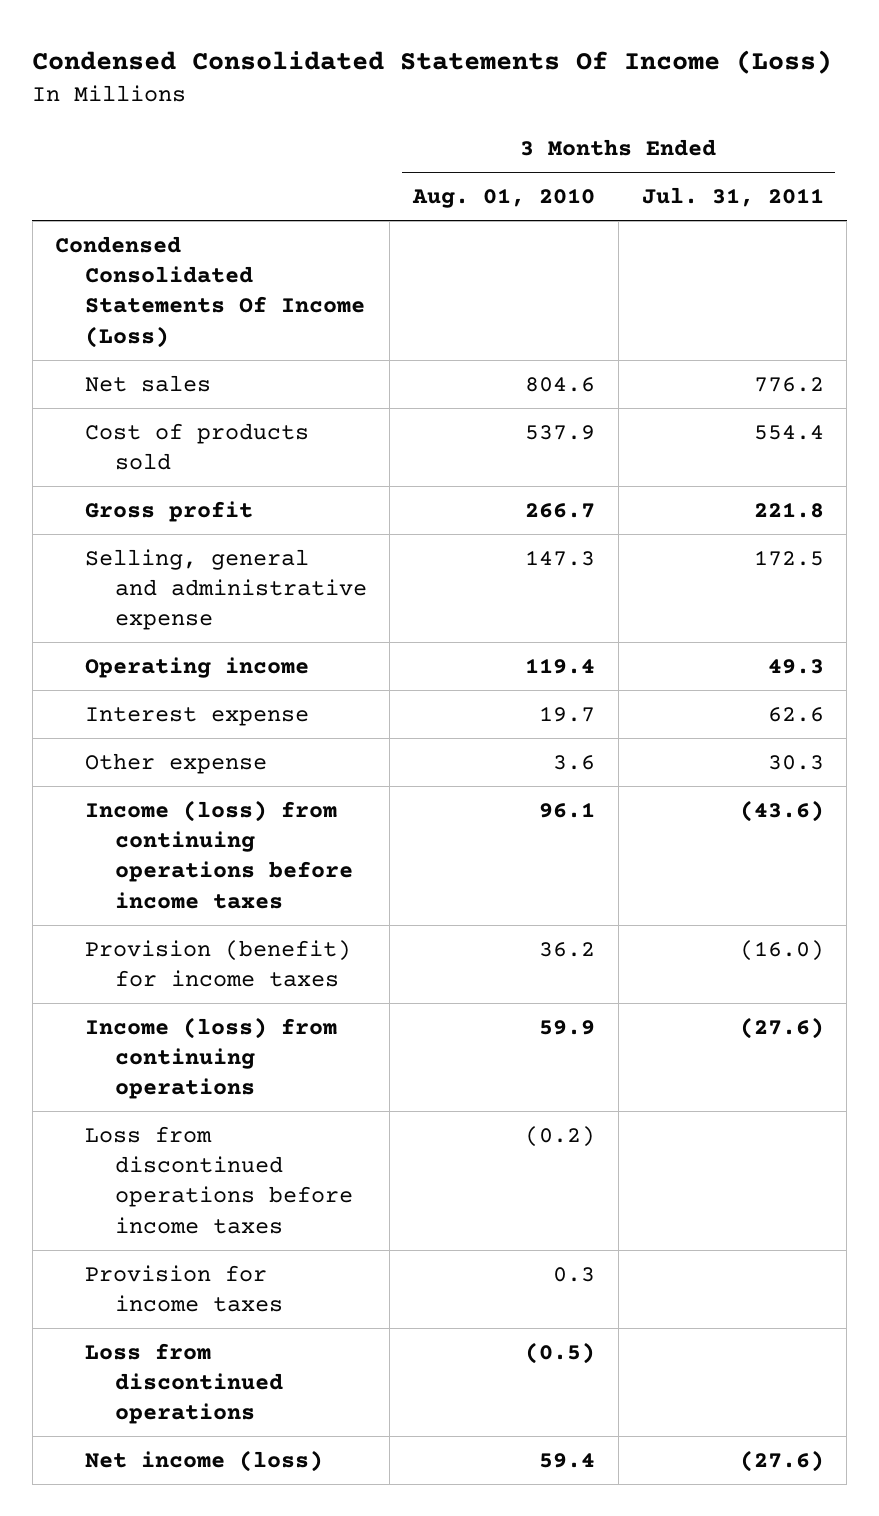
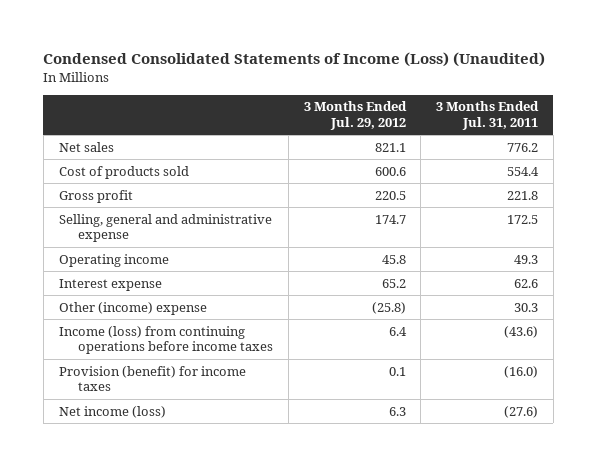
- Condensed Consolidated Statements Of Income (Loss)
+ Condensed Consolidated Statements of Income (Loss) (Unaudited)
- | 3 Months Ended Aug. 01, 2010 | 3 Months Ended Jul. 31, 2011
+ | 3 Months Ended Jul. 29, 2012 | 3 Months Ended Jul. 31, 2011
- Condensed Consolidated Statements Of Income (Loss)
- Other expense | 3.6 | 30.3
+ Other (income) expense | (25.8) | 30.3
- Income (loss) from continuing operations | 59.9 | (27.6)
- Loss from discontinued operations before income taxes | (0.2) |
- Provision for income taxes | 0.3 |
- Loss from discontinued operations | (0.5) |

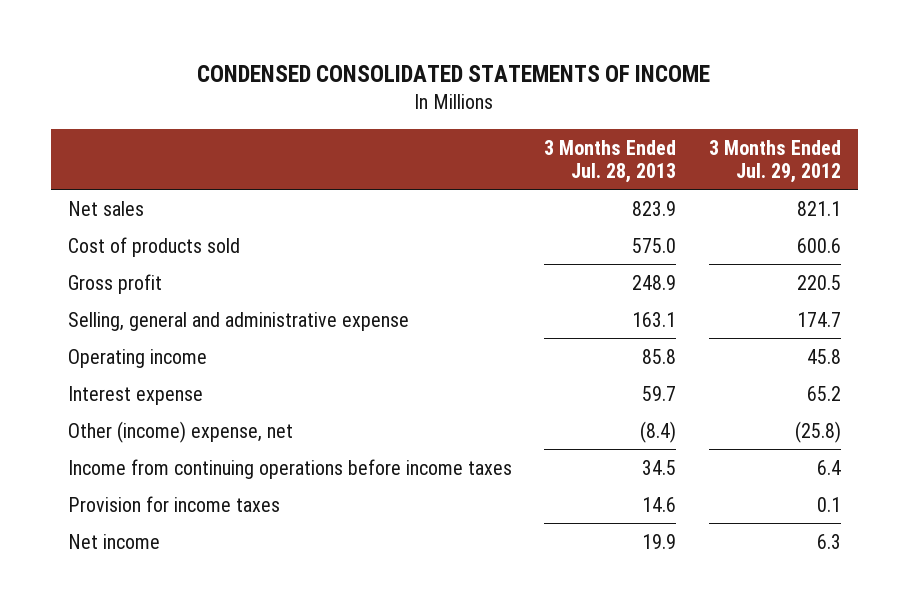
- Condensed Consolidated Statements of Income (Loss) (Unaudited)
+ CONDENSED CONSOLIDATED STATEMENTS OF INCOME
- | 3 Months Ended Jul. 29, 2012 | 3 Months Ended Jul. 31, 2011
+ | 3 Months Ended Jul. 28, 2013 | 3 Months Ended Jul. 29, 2012
- Other (income) expense | (25.8) | 30.3
- Income (loss) from continuing operations before income taxes | 6.4 | (43.6)
- Provision (benefit) for income taxes | 0.1 | (16.0)
- Net income (loss) | 6.3 | (27.6)
+ Other (income) expense, net | (8.4) | (25.8)
+ Income from continuing operations before income taxes | 34.5 | 6.4
+ Provision for income taxes | 14.6 | 0.1
+ Net income | 19.9 | 6.3

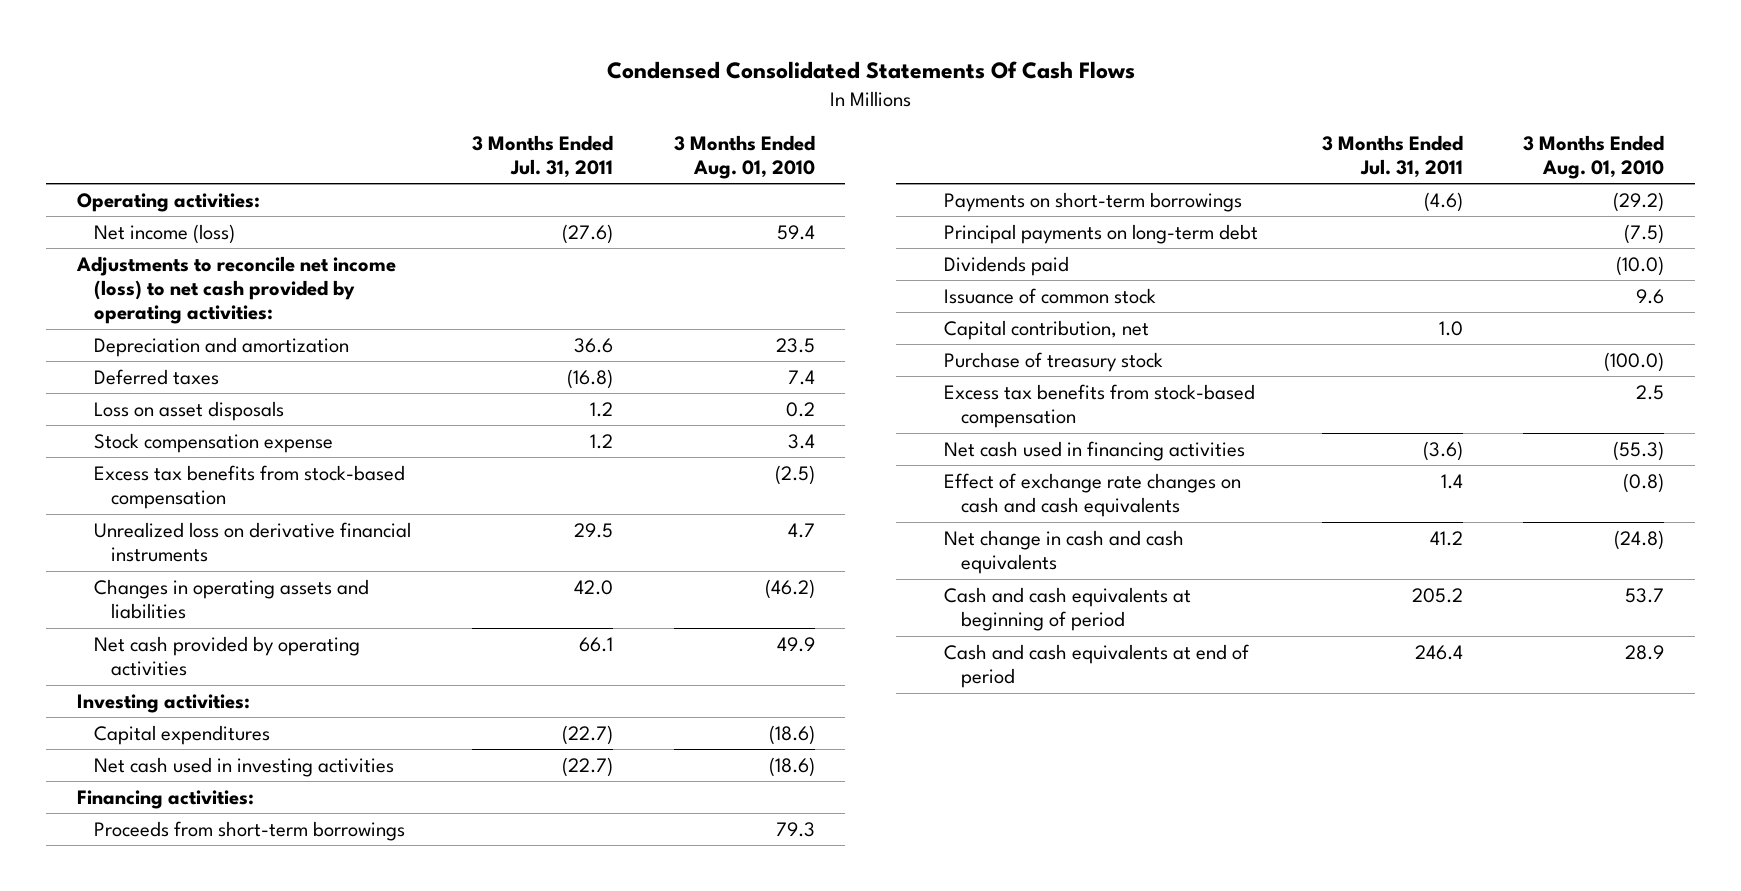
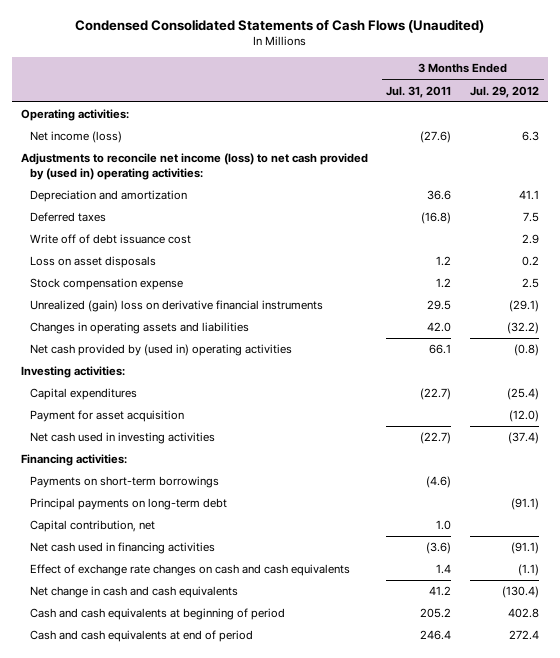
- Condensed Consolidated Statements Of Cash Flows
+ Condensed Consolidated Statements of Cash Flows (Unaudited)
- | 3 Months Ended Jul. 31, 2011 | 3 Months Ended Aug. 01, 2010
+ | 3 Months Ended Jul. 31, 2011 | 3 Months Ended Jul. 29, 2012
- Adjustments to reconcile net income (loss) to net cash provided by operating activities:
+ Adjustments to reconcile net income (loss) to net cash provided by (used in) operating activities:
+ Write off of debt issuance cost | | 2.9
- Excess tax benefits from stock-based compensation | | (2.5)
- Unrealized loss on derivative financial instruments | 29.5 | 4.7
+ Unrealized (gain) loss on derivative financial instruments | 29.5 | (29.1)
- Net cash provided by operating activities | 66.1 | 49.9
+ Net cash provided by (used in) operating activities | 66.1 | (0.8)
+ Payment for asset acquisition | | (12.0)
- Proceeds from short-term borrowings | | 79.3
- Dividends paid | | (10.0)
- Issuance of common stock | | 9.6
- Purchase of treasury stock | | (100.0)
- Excess tax benefits from stock-based compensation | | 2.5

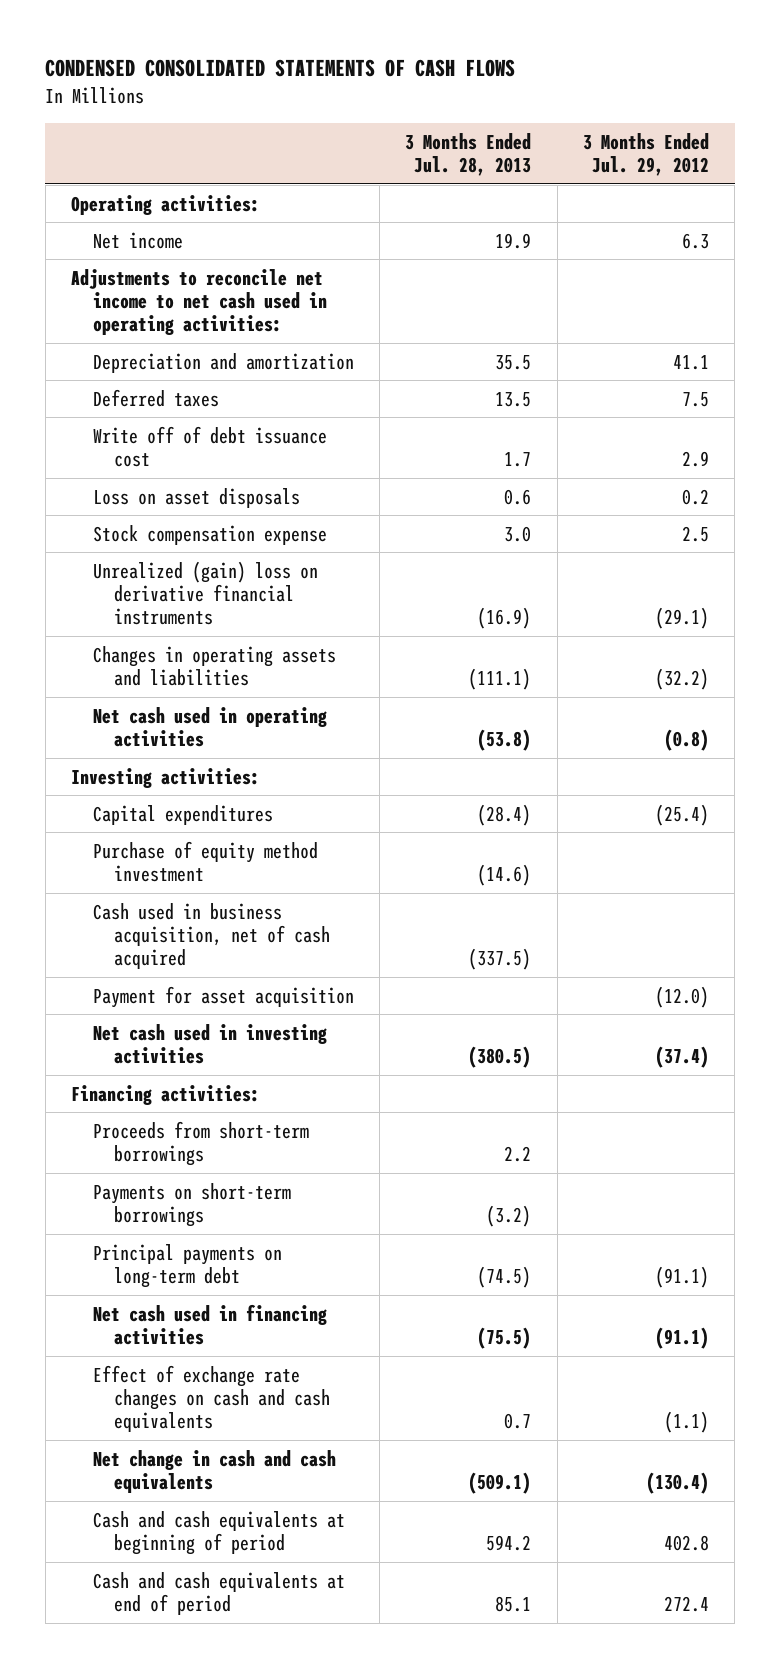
- Condensed Consolidated Statements of Cash Flows (Unaudited)
+ CONDENSED CONSOLIDATED STATEMENTS OF CASH FLOWS
- | 3 Months Ended Jul. 31, 2011 | 3 Months Ended Jul. 29, 2012
+ | 3 Months Ended Jul. 28, 2013 | 3 Months Ended Jul. 29, 2012
- Net income (loss) | (27.6) | 6.3
- Adjustments to reconcile net income (loss) to net cash provided by (used in) operating activities:
+ Net income | 19.9 | 6.3
+ Adjustments to reconcile net income to net cash used in operating activities:
- Net cash provided by (used in) operating activities | 66.1 | (0.8)
+ Net cash used in operating activities | (53.8) | (0.8)
+ Purchase of equity method investment | (14.6) |
+ Cash used in business acquisition, net of cash acquired | (337.5) |
+ Proceeds from short-term borrowings | 2.2 |
- Capital contribution, net | 1.0 |

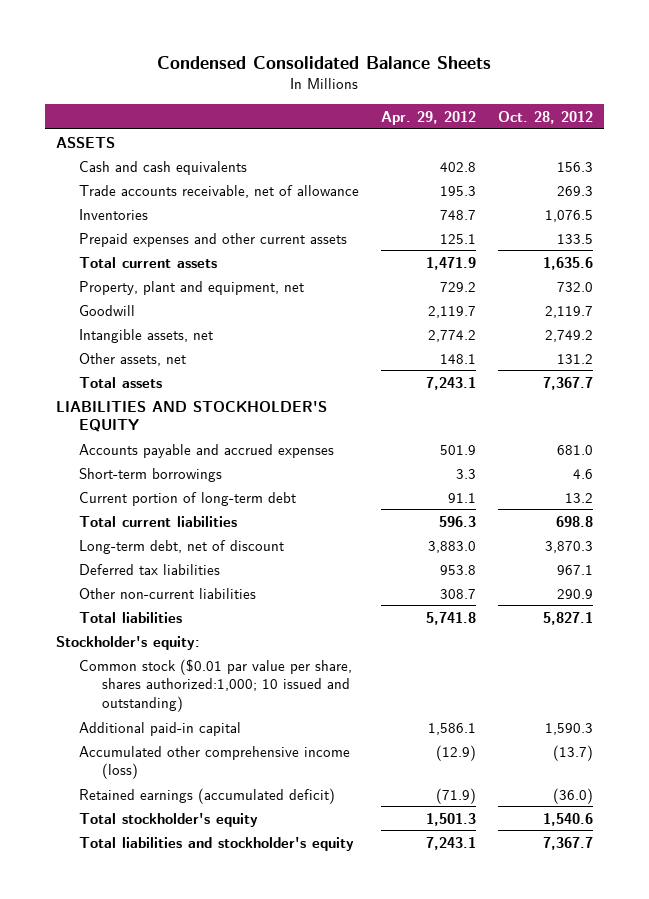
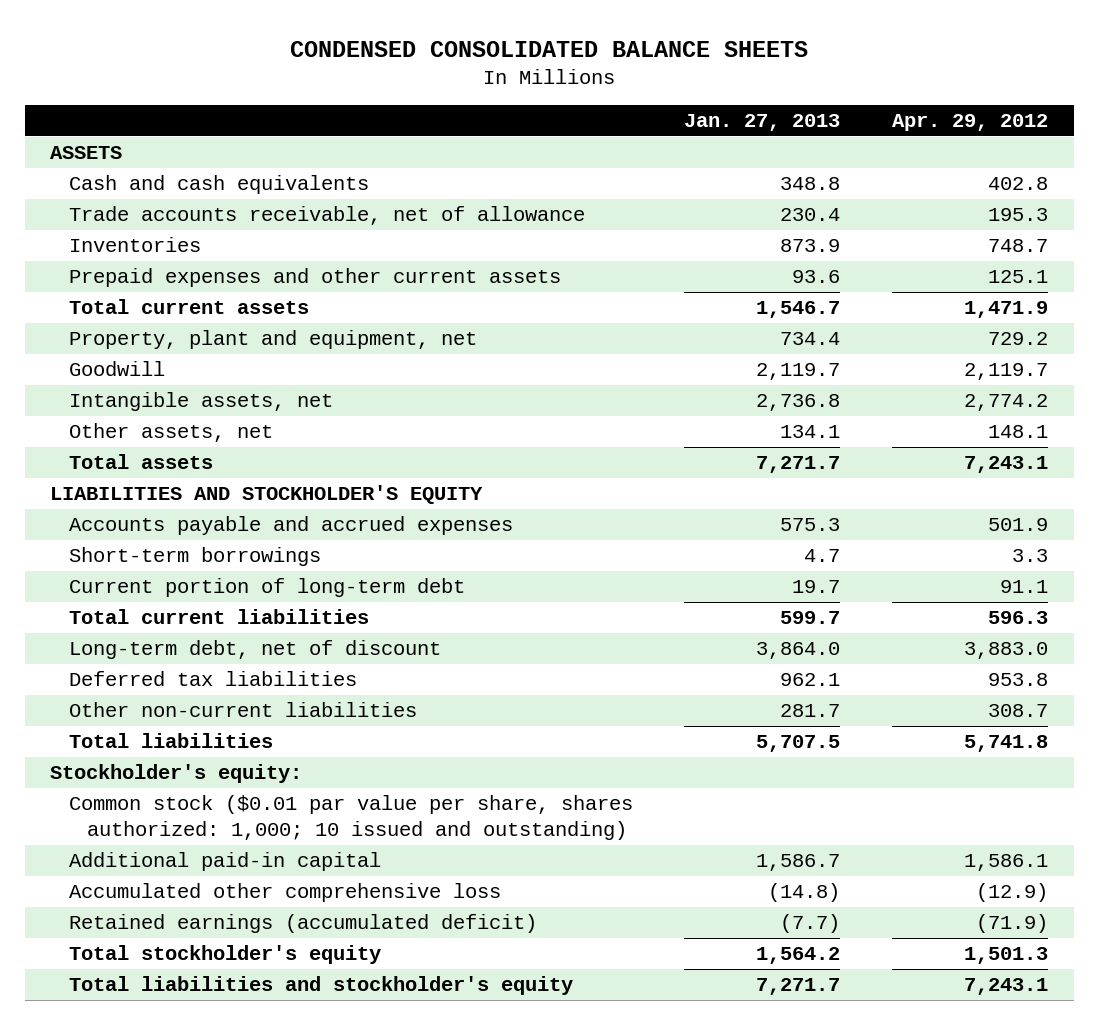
- Condensed Consolidated Balance Sheets
+ CONDENSED CONSOLIDATED BALANCE SHEETS
- | Apr. 29, 2012 | Oct. 28, 2012
+ | Jan. 27, 2013 | Apr. 29, 2012
- Common stock ($0.01 par value per share, shares authorized:1,000; 10 issued and outstanding)
+ Common stock ($0.01 par value per share, shares authorized: 1,000; 10 issued and outstanding)
- Accumulated other comprehensive income (loss) | (12.9) | (13.7)
+ Accumulated other comprehensive loss | (14.8) | (12.9)

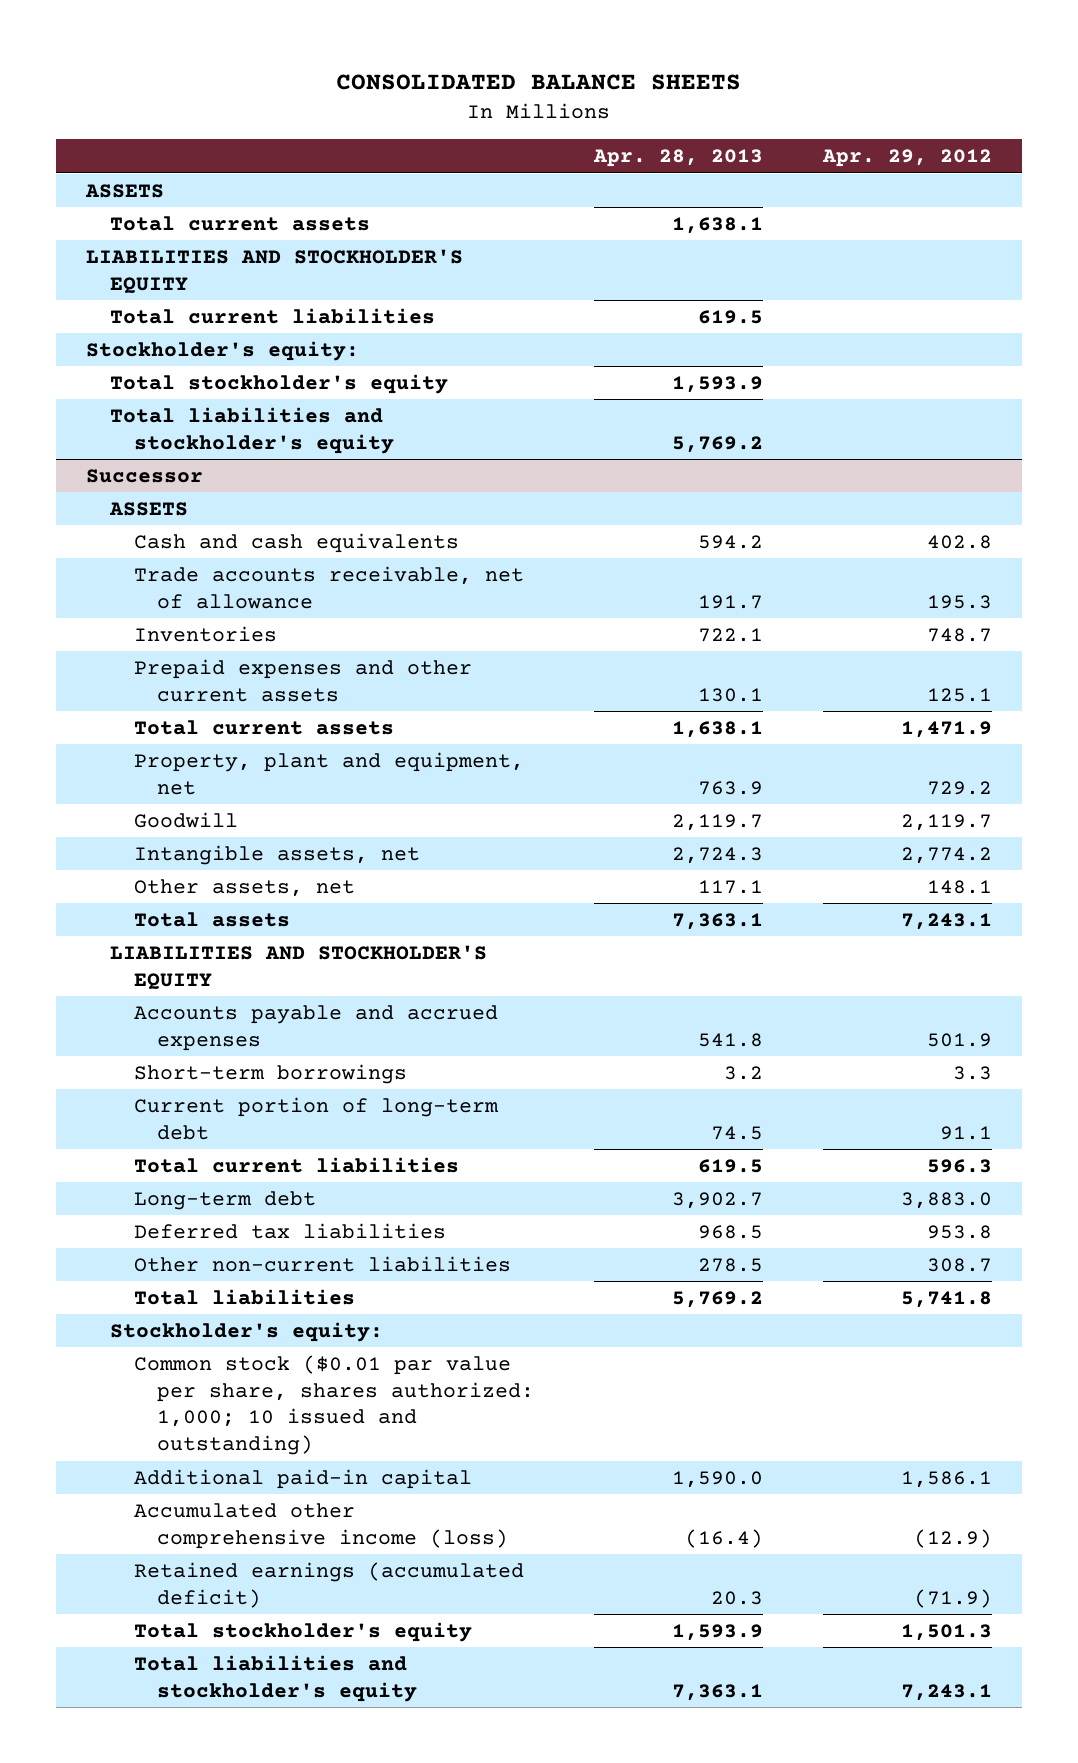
- CONDENSED CONSOLIDATED BALANCE SHEETS
+ CONSOLIDATED BALANCE SHEETS
- | Jan. 27, 2013 | Apr. 29, 2012
+ | Apr. 28, 2013 | Apr. 29, 2012
+ Total current assets | 1,638.1 |
+ LIABILITIES AND STOCKHOLDER'S EQUITY
+ Total current liabilities | 619.5 |
+ Stockholder's equity:
+ Total stockholder's equity | 1,593.9 |
+ Total liabilities and stockholder's equity | 5,769.2 |
+ Successor
+ ASSETS
- Long-term debt, net of discount | 3,864.0 | 3,883.0
+ Long-term debt | 3,902.7 | 3,883.0
- Accumulated other comprehensive loss | (14.8) | (12.9)
+ Accumulated other comprehensive income (loss) | (16.4) | (12.9)

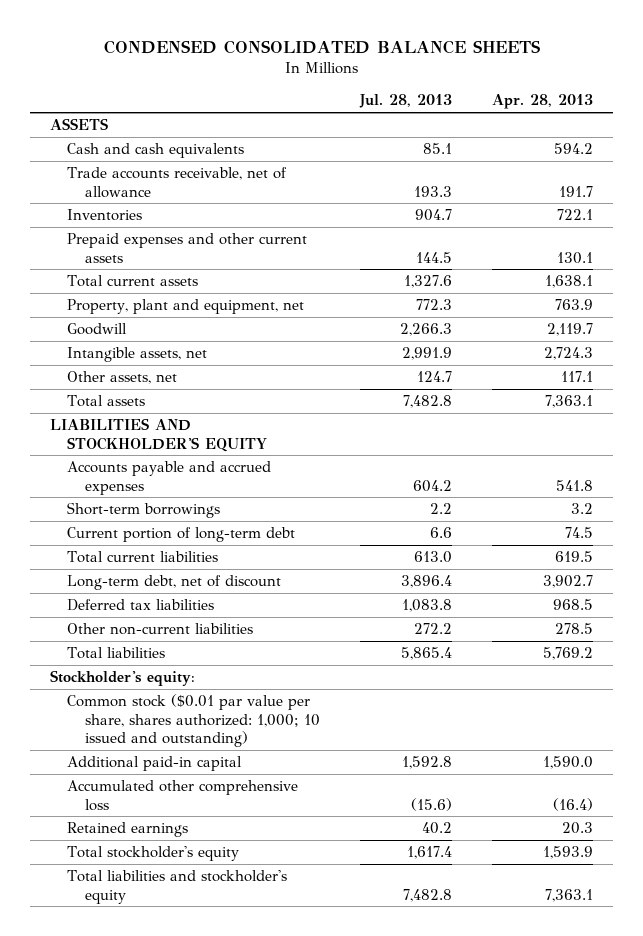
- CONSOLIDATED BALANCE SHEETS
+ CONDENSED CONSOLIDATED BALANCE SHEETS
- | Apr. 28, 2013 | Apr. 29, 2012
+ | Jul. 28, 2013 | Apr. 28, 2013
- Total current assets | 1,638.1 |
- LIABILITIES AND STOCKHOLDER'S EQUITY
- Total current liabilities | 619.5 |
- Stockholder's equity:
- Total stockholder's equity | 1,593.9 |
- Total liabilities and stockholder's equity | 5,769.2 |
- Successor
- ASSETS
- Long-term debt | 3,902.7 | 3,883.0
+ Long-term debt, net of discount | 3,896.4 | 3,902.7
- Accumulated other comprehensive income (loss) | (16.4) | (12.9)
- Retained earnings (accumulated deficit) | 20.3 | (71.9)
+ Accumulated other comprehensive loss | (15.6) | (16.4)
+ Retained earnings | 40.2 | 20.3

